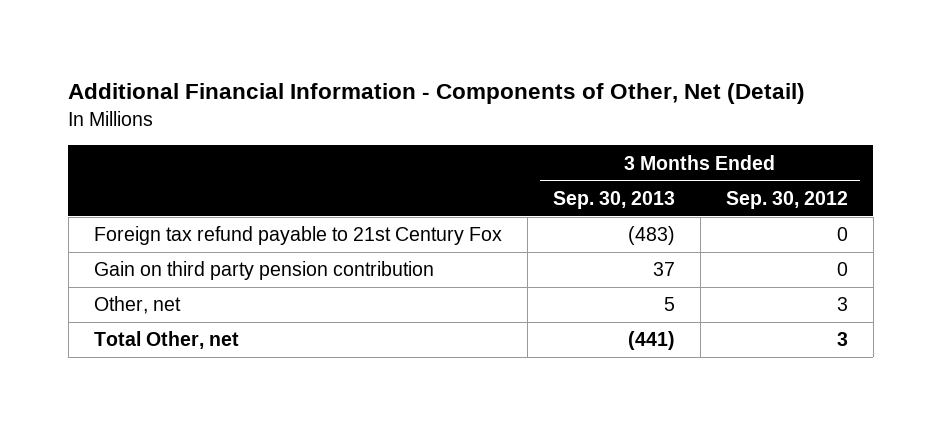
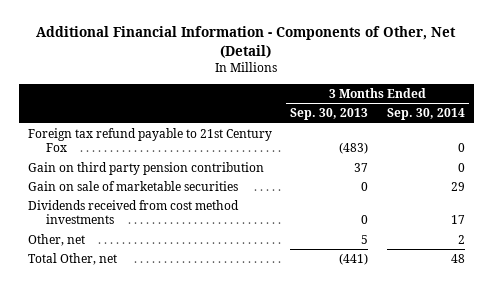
- | 3 Months Ended Sep. 30, 2013 | 3 Months Ended Sep. 30, 2012
+ | 3 Months Ended Sep. 30, 2013 | 3 Months Ended Sep. 30, 2014
+ Gain on sale of marketable securities | 0 | 29
+ Dividends received from cost method investments | 0 | 17

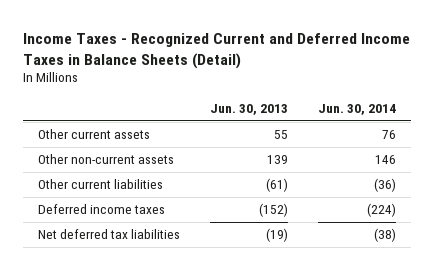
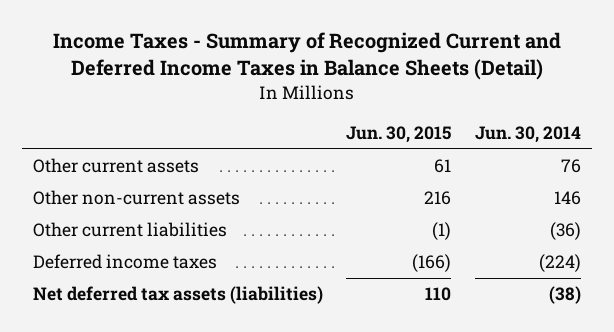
- Income Taxes - Recognized Current and Deferred Income Taxes in Balance Sheets (Detail)
+ Income Taxes - Summary of Recognized Current and Deferred Income Taxes in Balance Sheets (Detail)
- | Jun. 30, 2013 | Jun. 30, 2014
+ | Jun. 30, 2015 | Jun. 30, 2014
- Net deferred tax liabilities | (19) | (38)
+ Net deferred tax assets (liabilities) | 110 | (38)

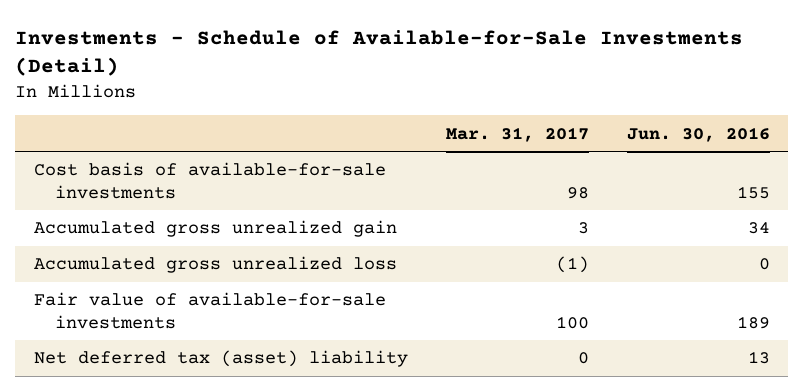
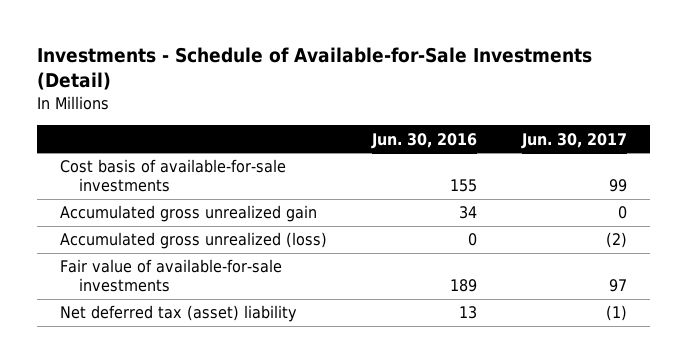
- | Mar. 31, 2017 | Jun. 30, 2016
+ | Jun. 30, 2016 | Jun. 30, 2017
- Accumulated gross unrealized loss | (1) | 0
+ Accumulated gross unrealized (loss) | 0 | (2)

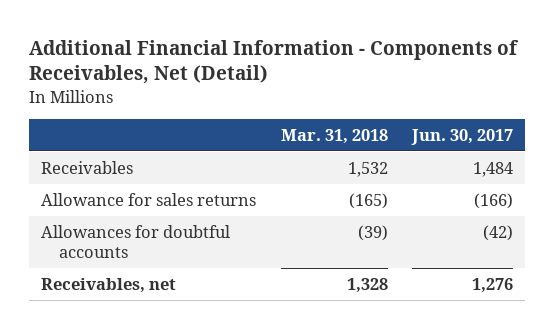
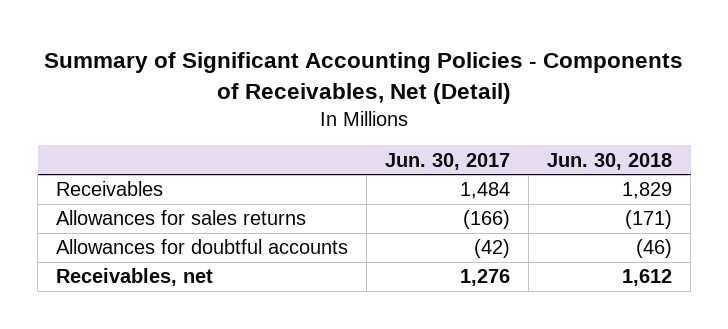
- Additional Financial Information - Components of Receivables, Net (Detail)
+ Summary of Significant Accounting Policies - Components of Receivables, Net (Detail)
- | Mar. 31, 2018 | Jun. 30, 2017
+ | Jun. 30, 2017 | Jun. 30, 2018
- Allowance for sales returns | (165) | (166)
+ Allowances for sales returns | (166) | (171)

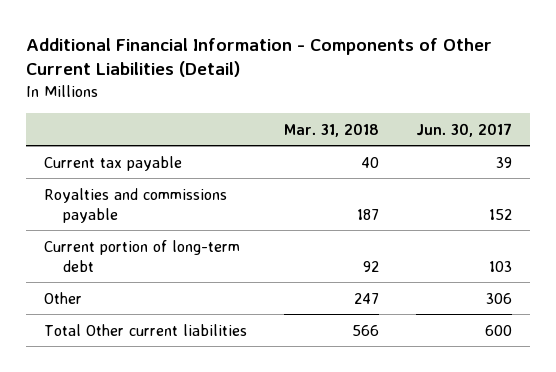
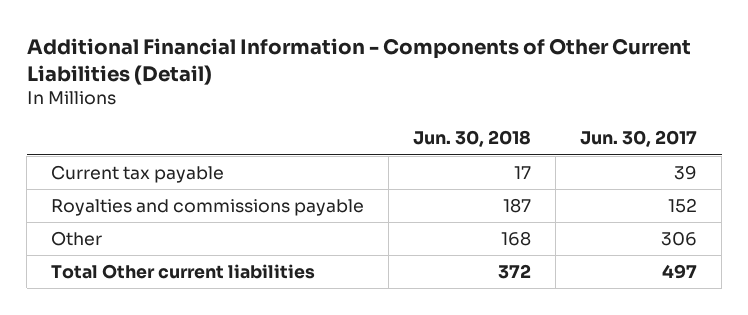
- | Mar. 31, 2018 | Jun. 30, 2017
+ | Jun. 30, 2018 | Jun. 30, 2017
- Current portion of long-term debt | 92 | 103
- Total Other current liabilities | 566 | 600
+ Total Other current liabilities | 372 | 497

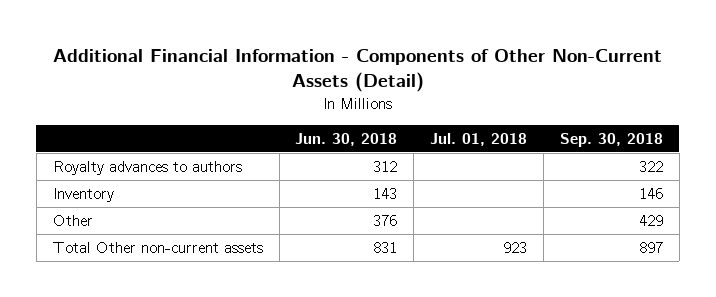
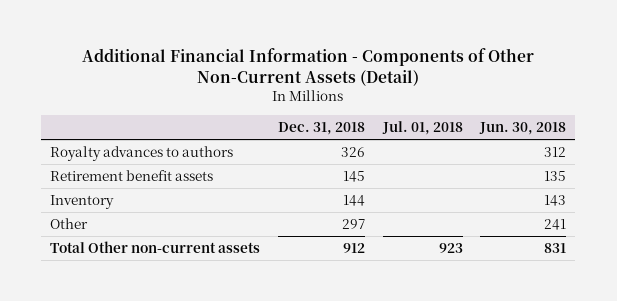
- | Jun. 30, 2018 | Jul. 01, 2018 | Sep. 30, 2018
+ | Dec. 31, 2018 | Jul. 01, 2018 | Jun. 30, 2018
+ Retirement benefit assets | 145 | | 135
- Other | 376 | | 429
+ Other | 297 | | 241

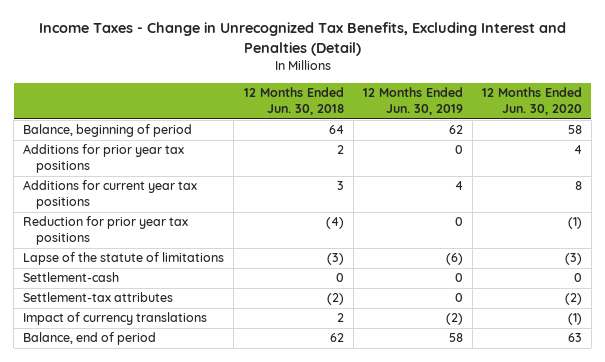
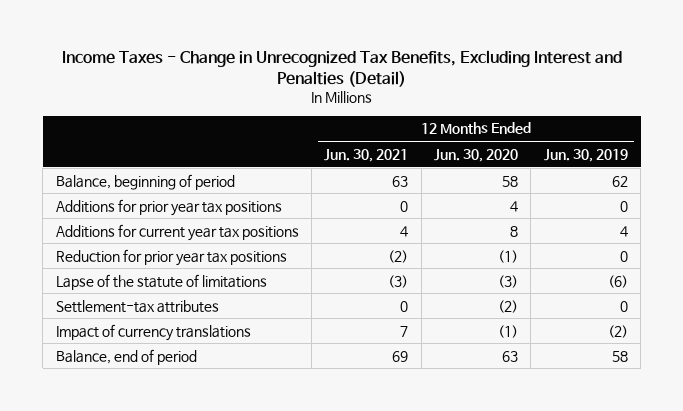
- | 12 Months Ended Jun. 30, 2018 | 12 Months Ended Jun. 30, 2019 | 12 Months Ended Jun. 30, 2020
+ | 12 Months Ended Jun. 30, 2021 | 12 Months Ended Jun. 30, 2020 | 12 Months Ended Jun. 30, 2019
- Settlement-cash | 0 | 0 | 0

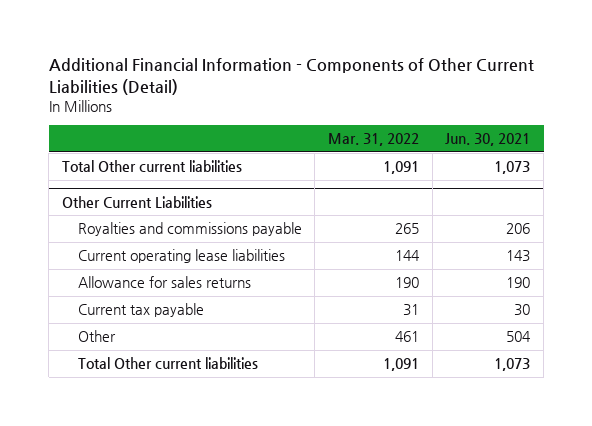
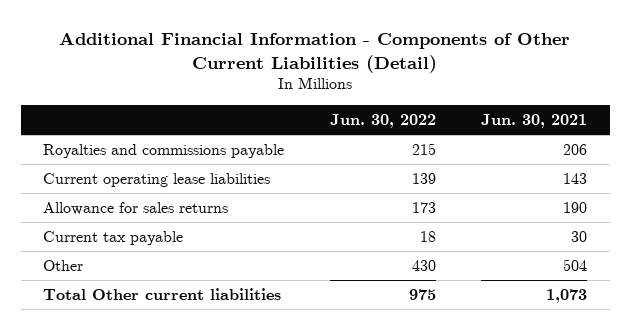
- | Mar. 31, 2022 | Jun. 30, 2021
+ | Jun. 30, 2022 | Jun. 30, 2021
- Total Other current liabilities | 1,091 | 1,073
- Other Current Liabilities

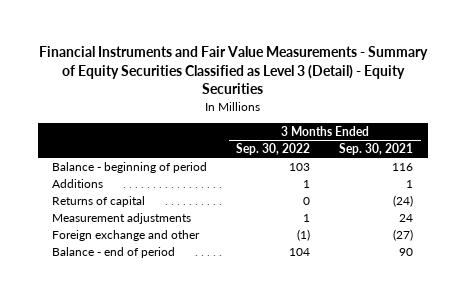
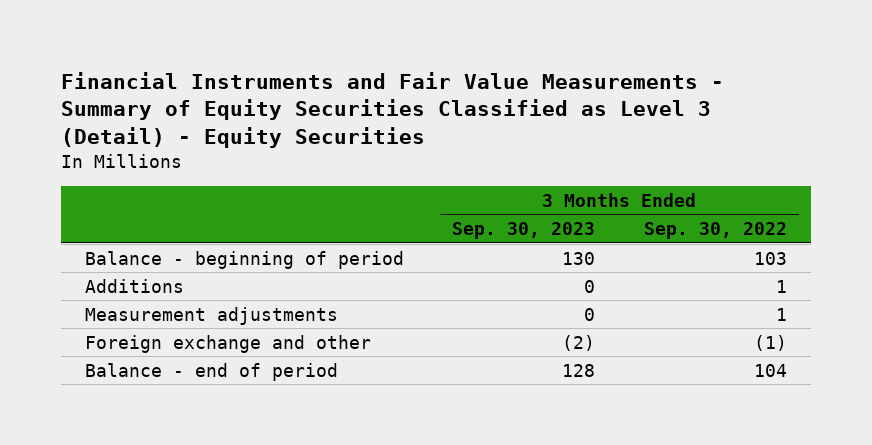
- | 3 Months Ended Sep. 30, 2022 | 3 Months Ended Sep. 30, 2021
+ | 3 Months Ended Sep. 30, 2023 | 3 Months Ended Sep. 30, 2022
- Returns of capital | 0 | (24)

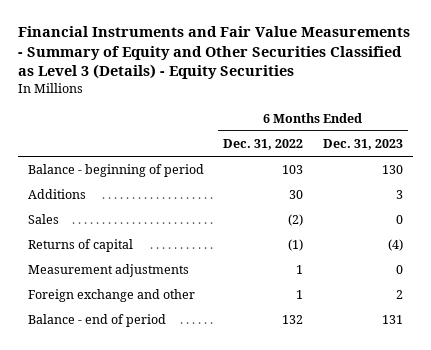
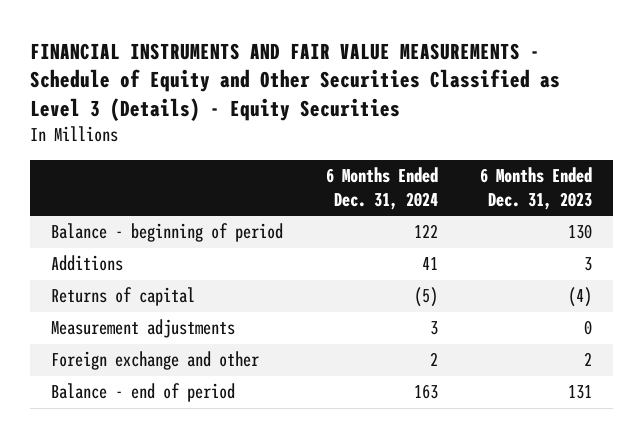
- Financial Instruments and Fair Value Measurements - Summary of Equity and Other Securities Classified as Level 3 (Details) - Equity Securities
+ FINANCIAL INSTRUMENTS AND FAIR VALUE MEASUREMENTS - Schedule of Equity and Other Securities Classified as Level 3 (Details) - Equity Securities
- | 6 Months Ended Dec. 31, 2022 | 6 Months Ended Dec. 31, 2023
+ | 6 Months Ended Dec. 31, 2024 | 6 Months Ended Dec. 31, 2023
- Sales | (2) | 0

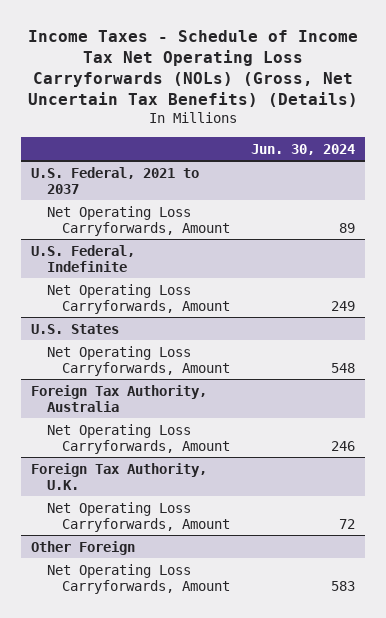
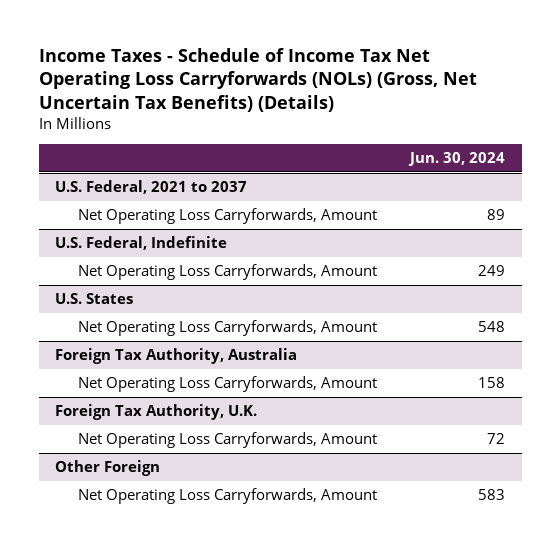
@ Foreign Tax Authority, Australia
- Net Operating Loss Carryforwards, Amount | 246
+ Net Operating Loss Carryforwards, Amount | 158

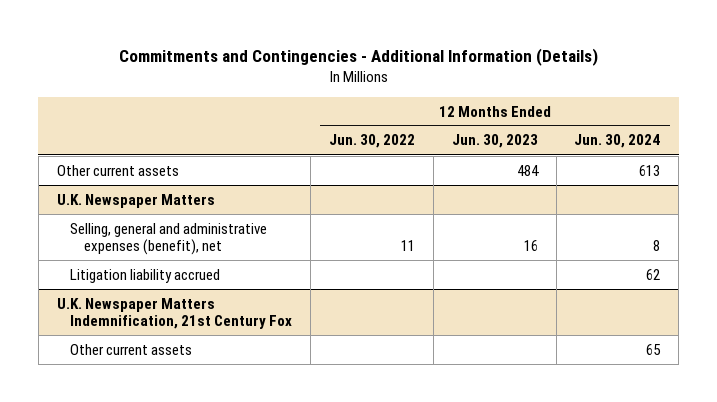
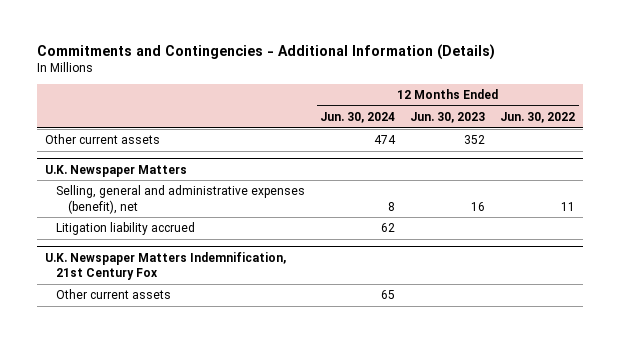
- | 12 Months Ended Jun. 30, 2022 | 12 Months Ended Jun. 30, 2023 | 12 Months Ended Jun. 30, 2024
+ | 12 Months Ended Jun. 30, 2024 | 12 Months Ended Jun. 30, 2023 | 12 Months Ended Jun. 30, 2022
- Other current assets | | 484 | 613
+ Other current assets | 474 | 352 |

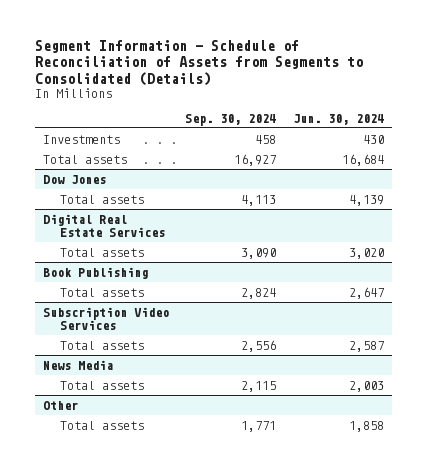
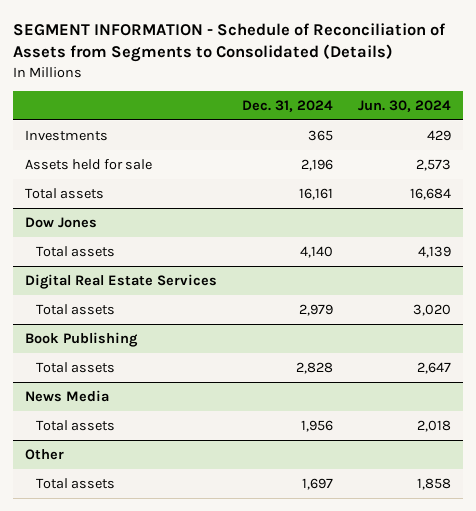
- Segment Information - Schedule of Reconciliation of Assets from Segments to Consolidated (Details)
+ SEGMENT INFORMATION - Schedule of Reconciliation of Assets from Segments to Consolidated (Details)
- | Sep. 30, 2024 | Jun. 30, 2024
+ | Dec. 31, 2024 | Jun. 30, 2024
- Investments | 458 | 430
+ Investments | 365 | 429
+ Assets held for sale | 2,196 | 2,573
- Subscription Video Services
- Total assets | 2,556 | 2,587
@ News Media
- Total assets | 2,115 | 2,003
+ Total assets | 1,956 | 2,018

